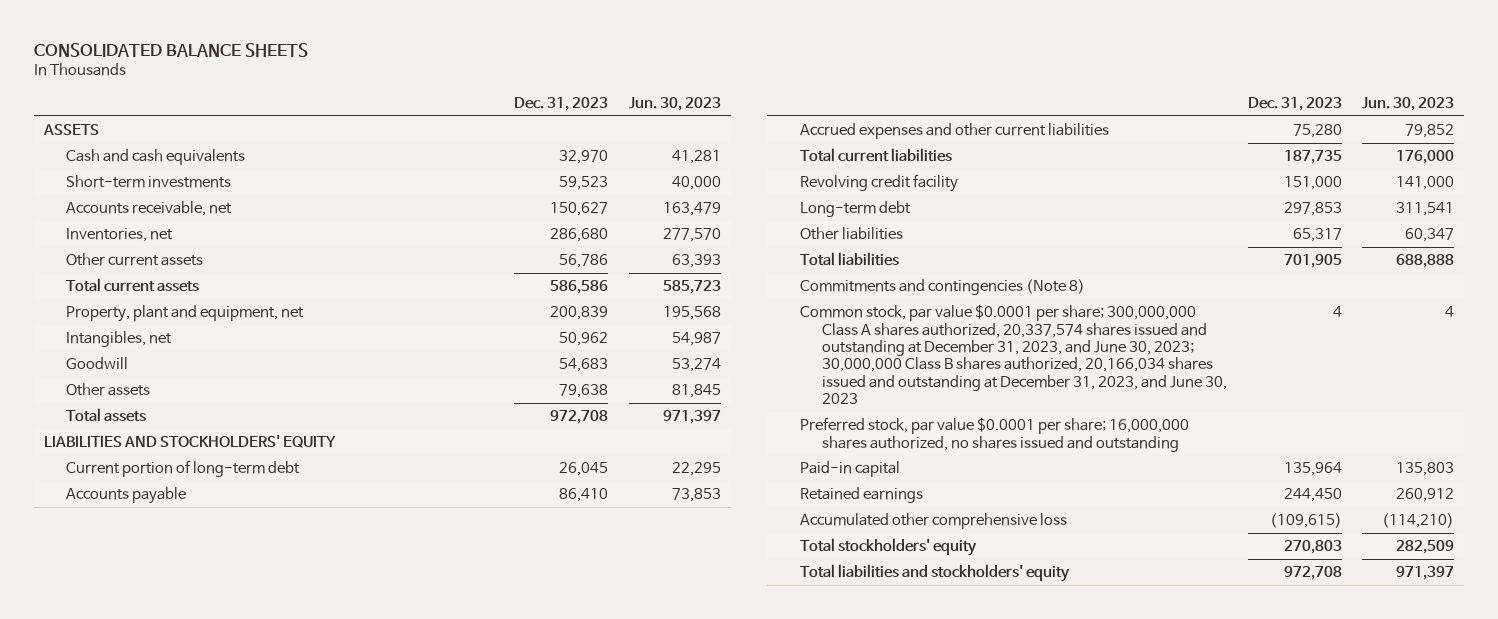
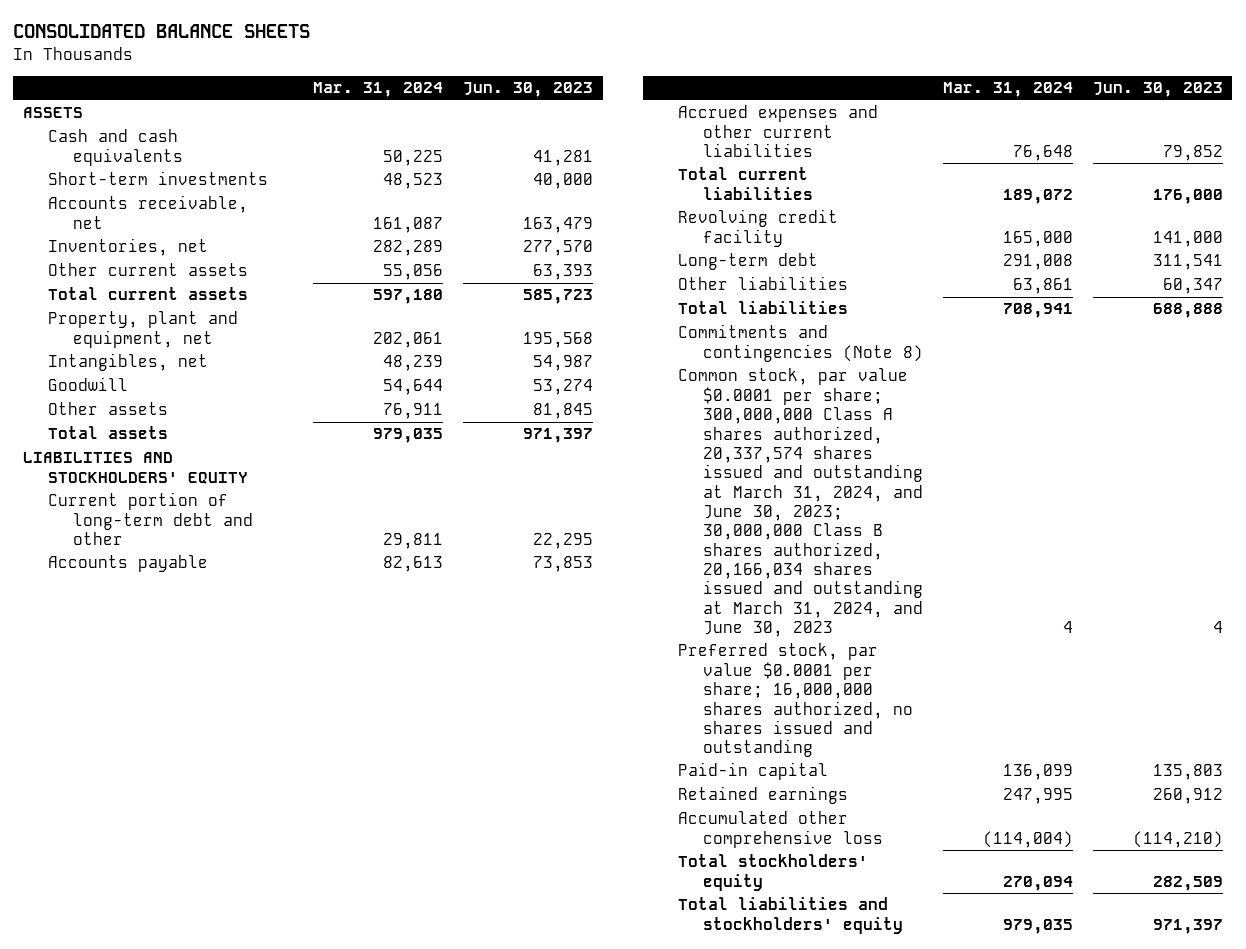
- | Dec. 31, 2023 | Jun. 30, 2023
+ | Mar. 31, 2024 | Jun. 30, 2023
- Current portion of long-term debt | 26,045 | 22,295
+ Current portion of long-term debt and other | 29,811 | 22,295
- Common stock, par value $0.0001 per share; 300,000,000 Class A shares authorized, 20,337,574 shares issued and outstanding at December 31, 2023, and June 30, 2023; 30,000,000 Class B shares authorized, 20,166,034 shares issued and outstanding at December 31, 2023, and June 30, 2023 | 4 | 4
+ Common stock, par value $0.0001 per share; 300,000,000 Class A shares authorized, 20,337,574 shares issued and outstanding at March 31, 2024, and June 30, 2023; 30,000,000 Class B shares authorized, 20,166,034 shares issued and outstanding at March 31, 2024, and June 30, 2023 | 4 | 4

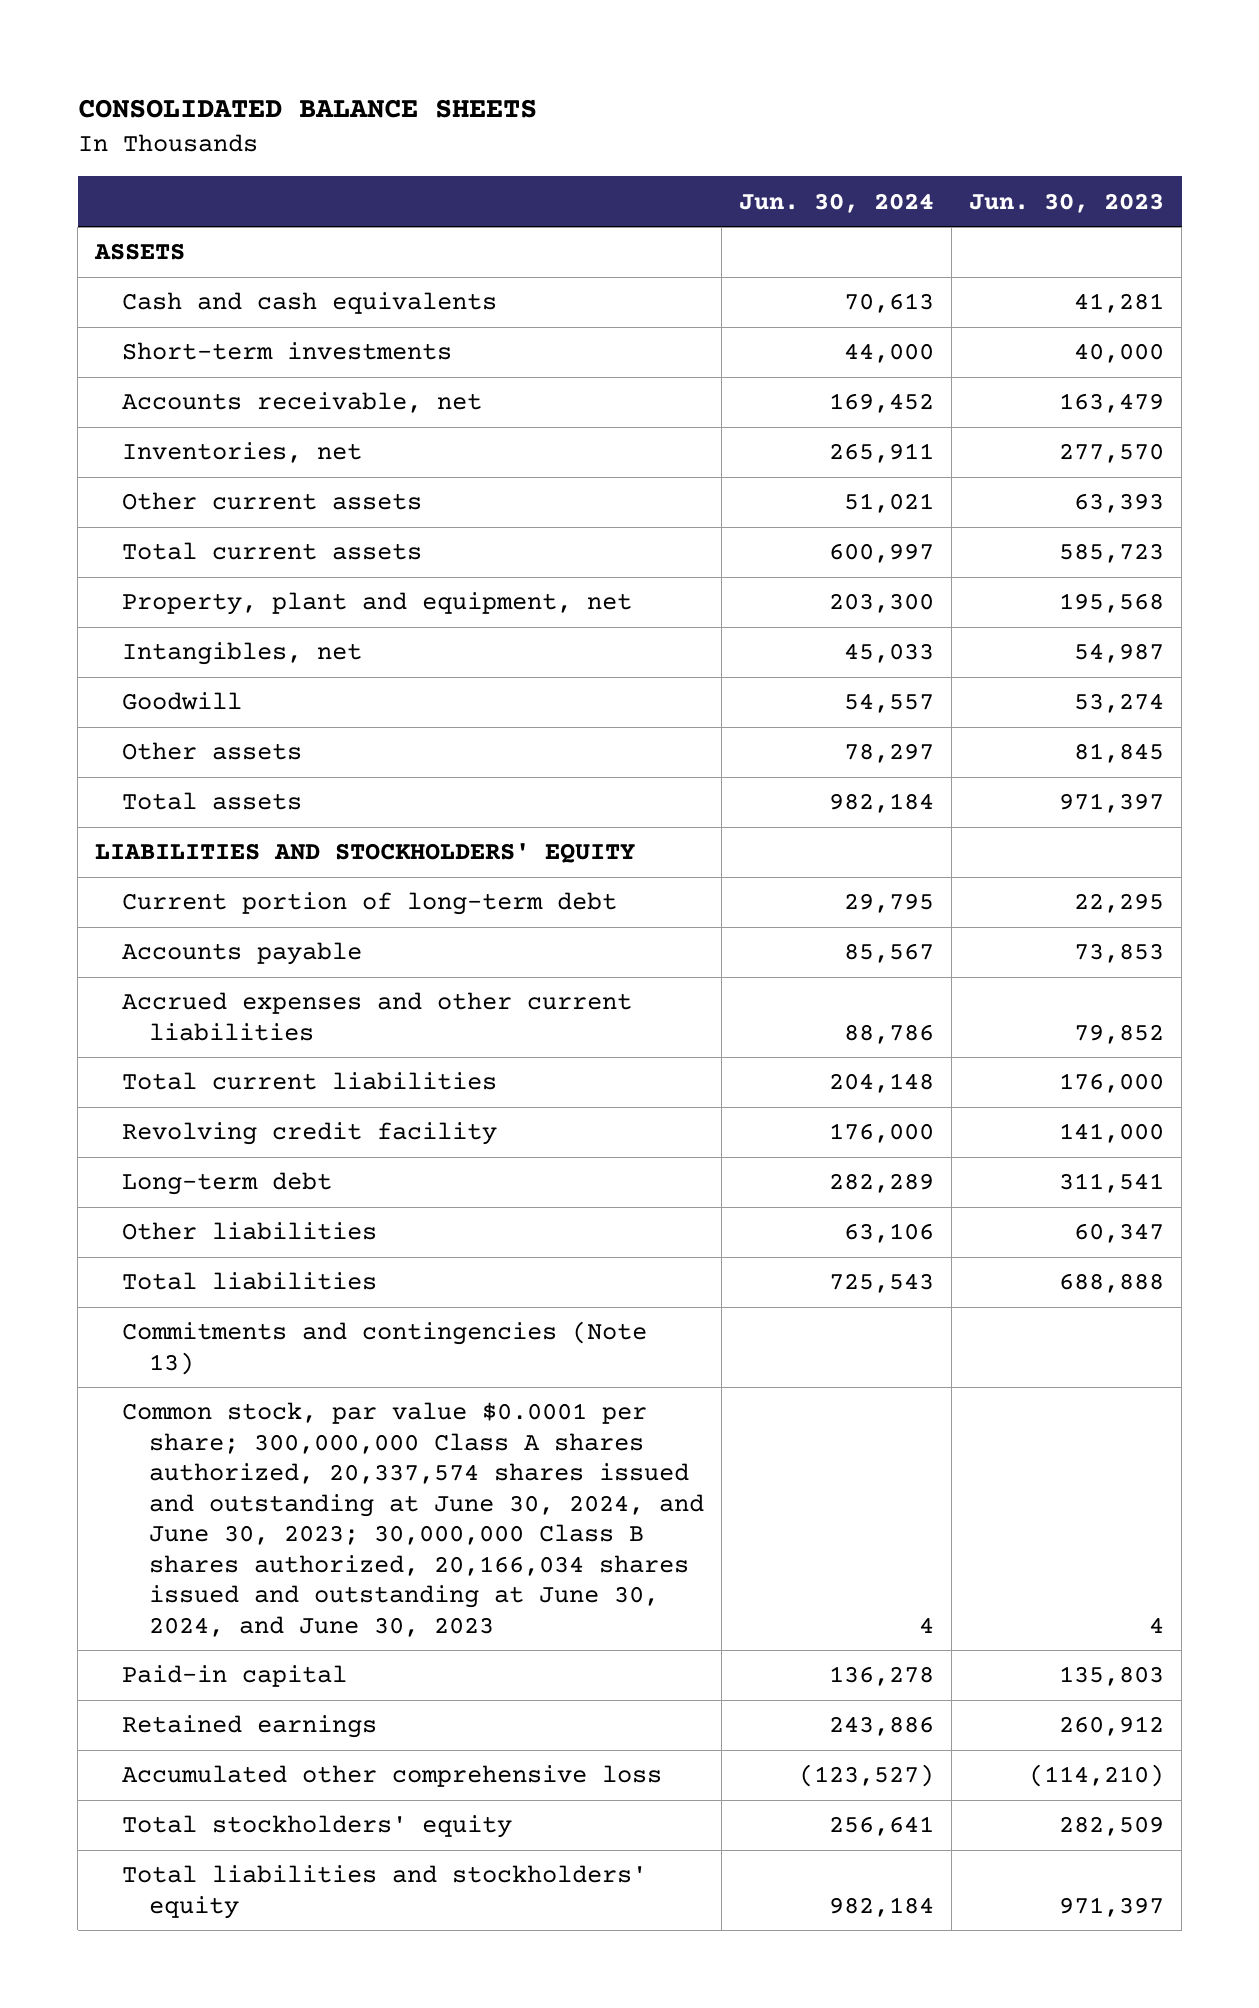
- | Mar. 31, 2024 | Jun. 30, 2023
+ | Jun. 30, 2024 | Jun. 30, 2023
- Current portion of long-term debt and other | 29,811 | 22,295
+ Current portion of long-term debt | 29,795 | 22,295
- Commitments and contingencies (Note 8)
- Common stock, par value $0.0001 per share; 300,000,000 Class A shares authorized, 20,337,574 shares issued and outstanding at March 31, 2024, and June 30, 2023; 30,000,000 Class B shares authorized, 20,166,034 shares issued and outstanding at March 31, 2024, and June 30, 2023 | 4 | 4
- Preferred stock, par value $0.0001 per share; 16,000,000 shares authorized, no shares issued and outstanding
+ Commitments and contingencies (Note 13)
+ Common stock, par value $0.0001 per share; 300,000,000 Class A shares authorized, 20,337,574 shares issued and outstanding at June 30, 2024, and June 30, 2023; 30,000,000 Class B shares authorized, 20,166,034 shares issued and outstanding at June 30, 2024, and June 30, 2023 | 4 | 4

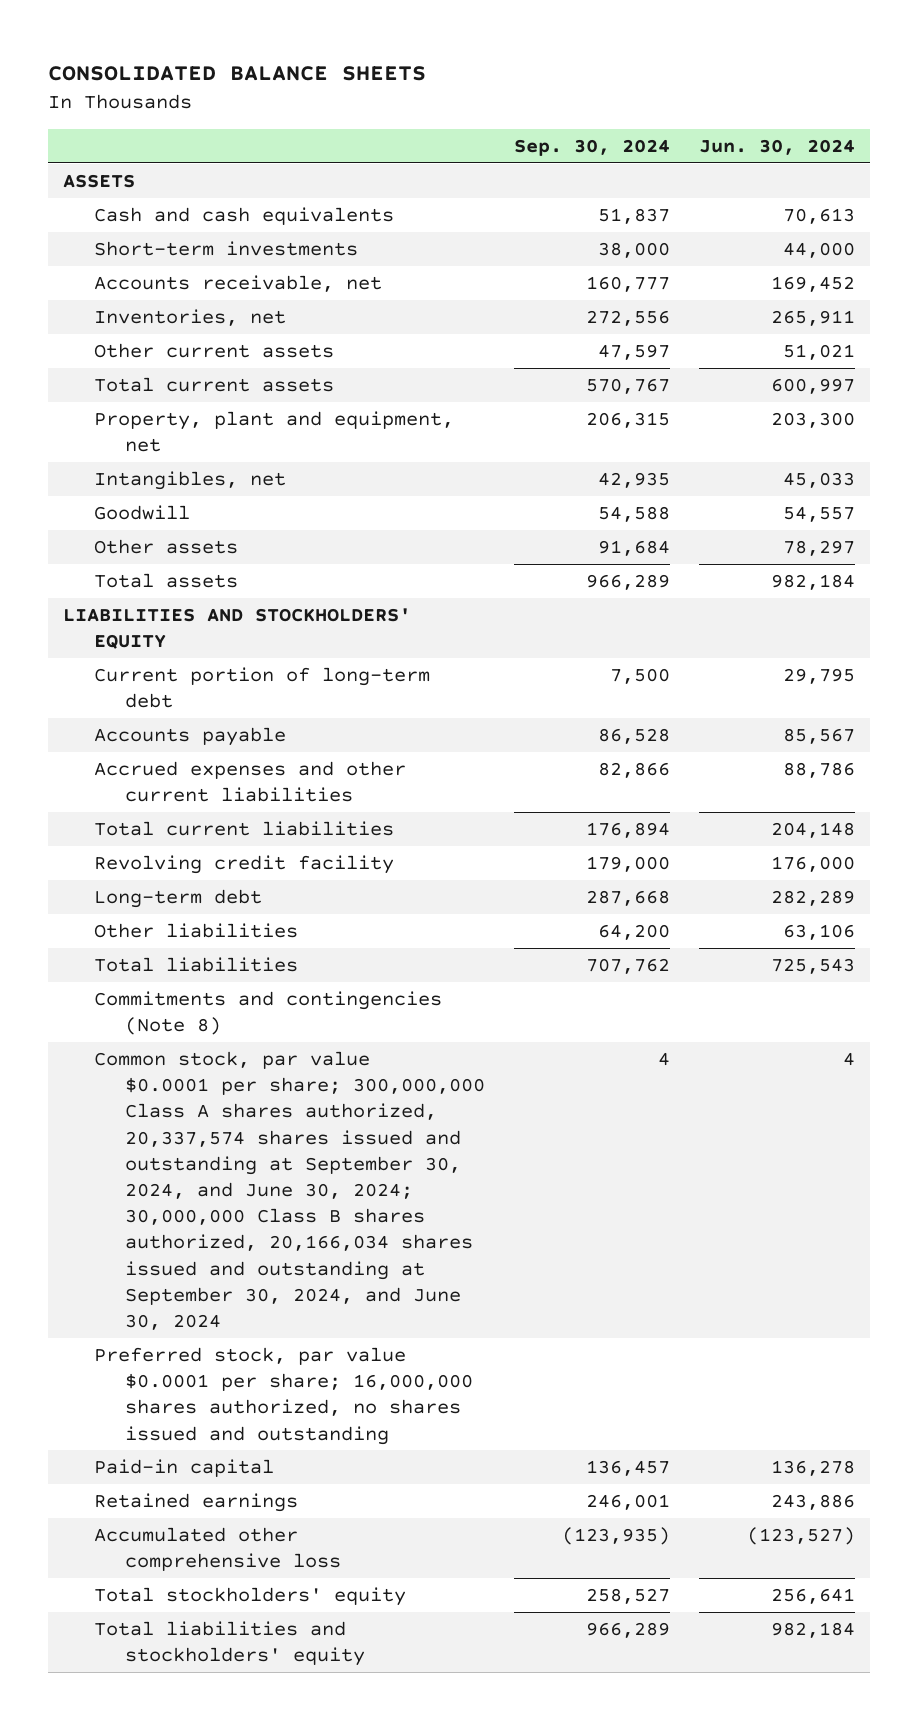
- | Jun. 30, 2024 | Jun. 30, 2023
+ | Sep. 30, 2024 | Jun. 30, 2024
- Commitments and contingencies (Note 13)
- Common stock, par value $0.0001 per share; 300,000,000 Class A shares authorized, 20,337,574 shares issued and outstanding at June 30, 2024, and June 30, 2023; 30,000,000 Class B shares authorized, 20,166,034 shares issued and outstanding at June 30, 2024, and June 30, 2023 | 4 | 4
+ Commitments and contingencies (Note 8)
+ Common stock, par value $0.0001 per share; 300,000,000 Class A shares authorized, 20,337,574 shares issued and outstanding at September 30, 2024, and June 30, 2024; 30,000,000 Class B shares authorized, 20,166,034 shares issued and outstanding at September 30, 2024, and June 30, 2024 | 4 | 4
+ Preferred stock, par value $0.0001 per share; 16,000,000 shares authorized, no shares issued and outstanding

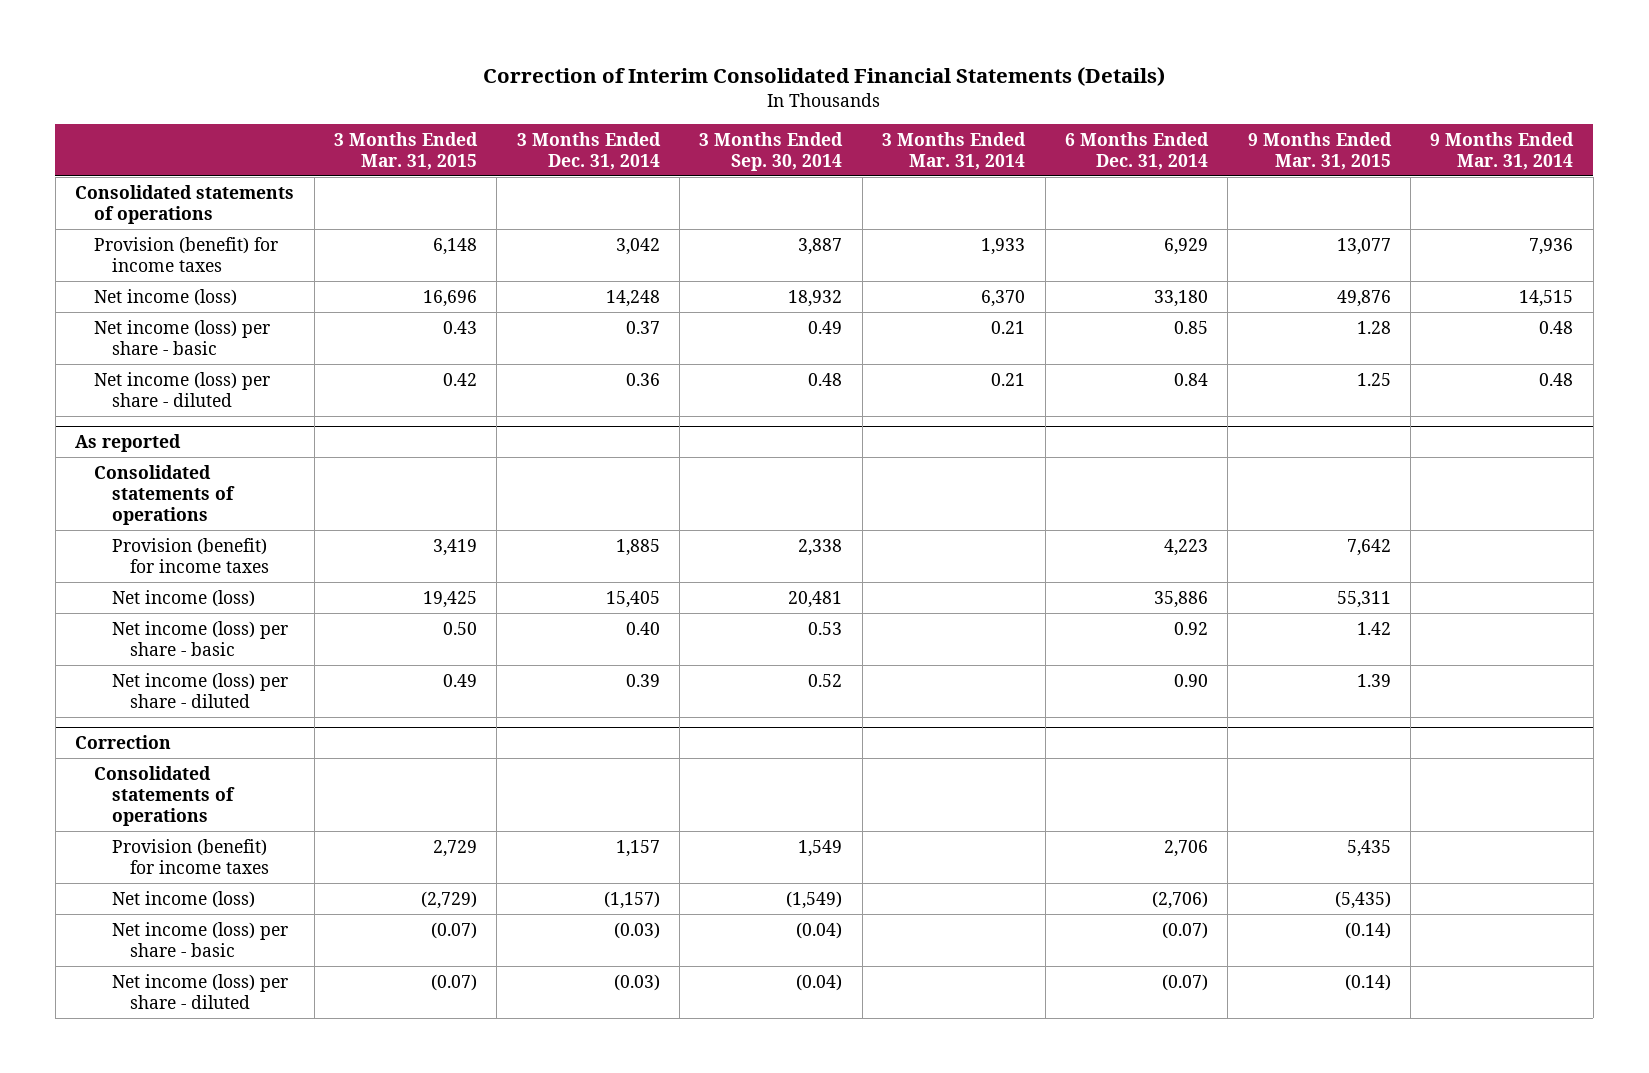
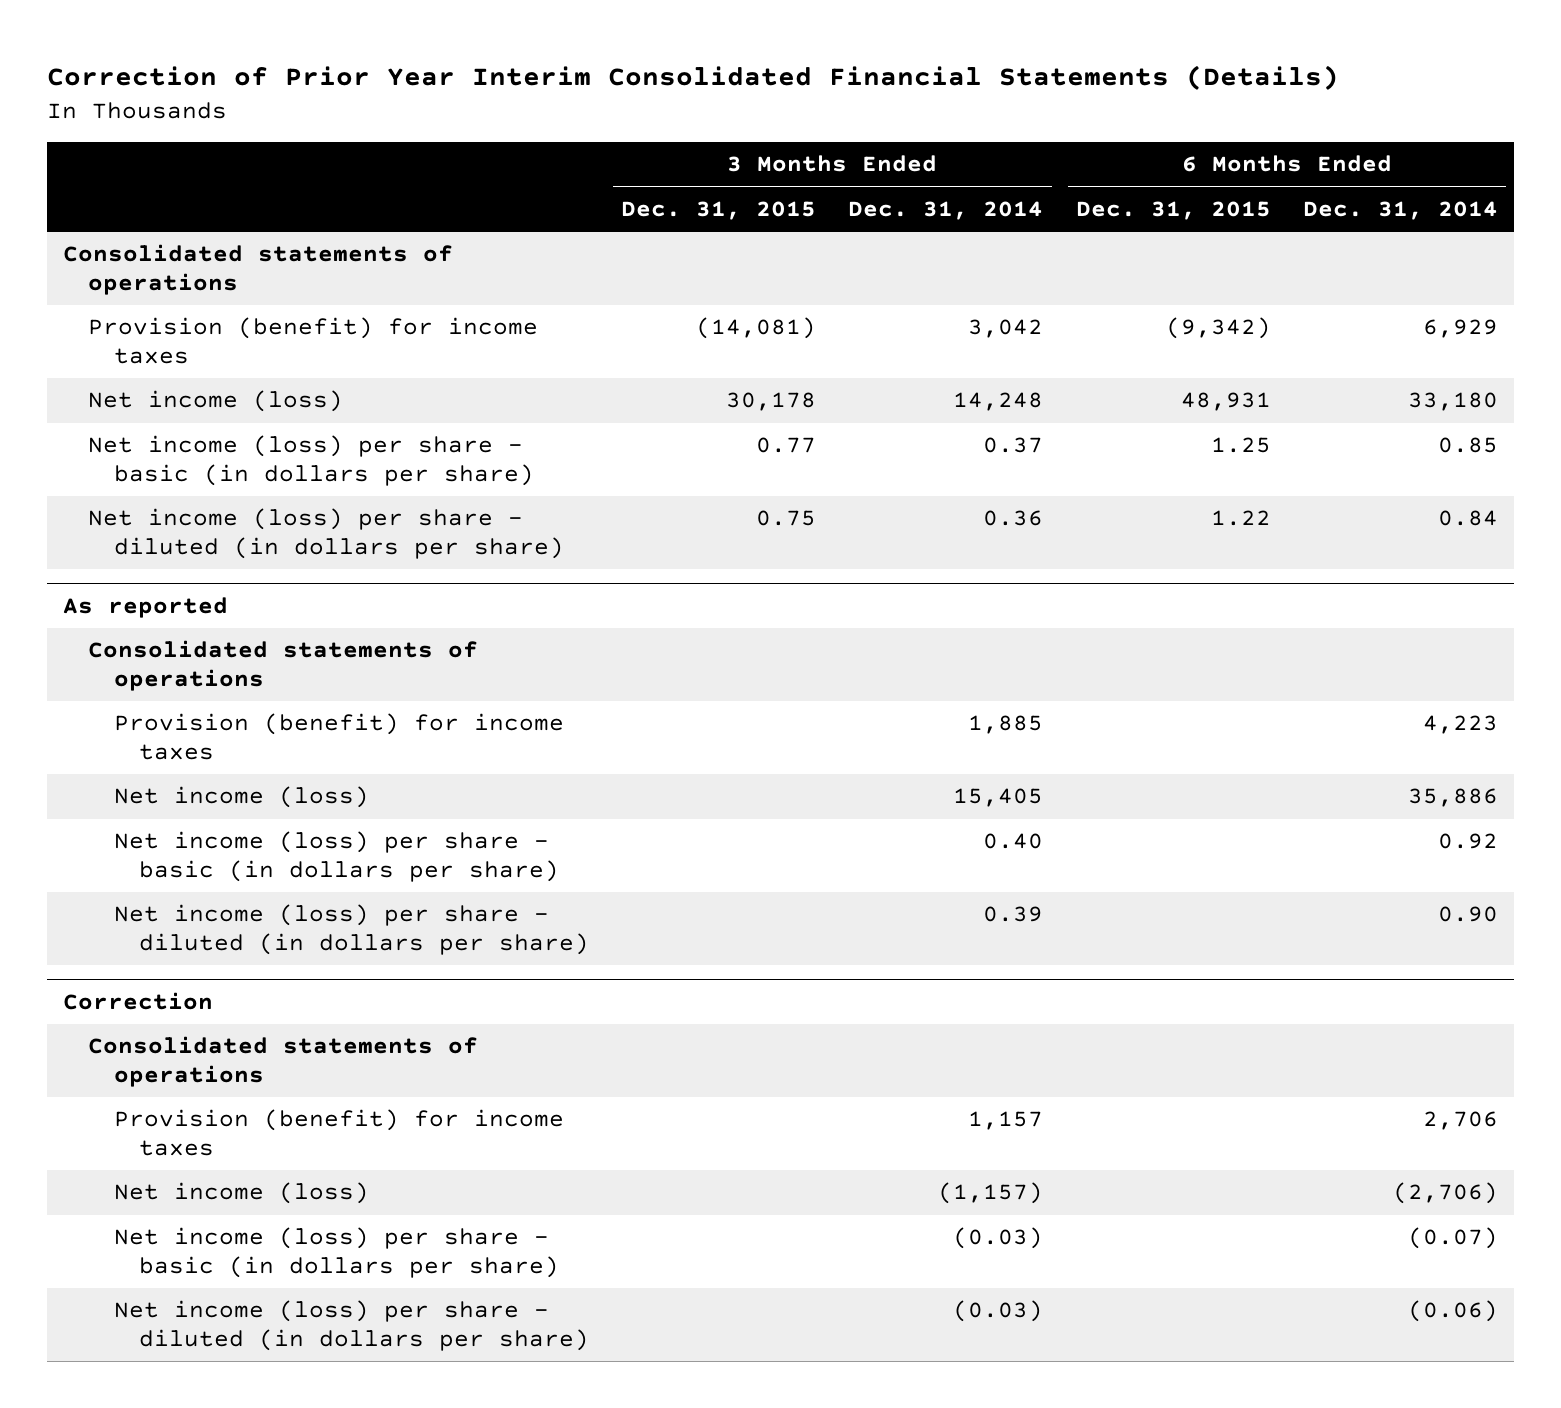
- Correction of Interim Consolidated Financial Statements (Details)
+ Correction of Prior Year Interim Consolidated Financial Statements (Details)
- | 3 Months Ended Mar. 31, 2015 | 3 Months Ended Dec. 31, 2014 | 3 Months Ended Sep. 30, 2014 | 3 Months Ended Mar. 31, 2014 | 6 Months Ended Dec. 31, 2014 | 9 Months Ended Mar. 31, 2015 | 9 Months Ended Mar. 31, 2014
+ | 3 Months Ended Dec. 31, 2015 | 3 Months Ended Dec. 31, 2014 | 6 Months Ended Dec. 31, 2015 | 6 Months Ended Dec. 31, 2014
- Net income (loss) per share - basic | 0.43 | 0.37 | 0.49 | 0.21 | 0.85 | 1.28 | 0.48
- Net income (loss) per share - diluted | 0.42 | 0.36 | 0.48 | 0.21 | 0.84 | 1.25 | 0.48
+ Net income (loss) per share - basic (in dollars per share) | 0.77 | 0.37 | 1.25 | 0.85
+ Net income (loss) per share - diluted (in dollars per share) | 0.75 | 0.36 | 1.22 | 0.84
@ As reported
- Net income (loss) per share - basic | 0.50 | 0.40 | 0.53 | | 0.92 | 1.42 |
- Net income (loss) per share - diluted | 0.49 | 0.39 | 0.52 | | 0.90 | 1.39 |
+ Net income (loss) per share - basic (in dollars per share) | | 0.40 | | 0.92
+ Net income (loss) per share - diluted (in dollars per share) | | 0.39 | | 0.90
@ Correction
- Net income (loss) per share - basic | (0.07) | (0.03) | (0.04) | | (0.07) | (0.14) |
- Net income (loss) per share - diluted | (0.07) | (0.03) | (0.04) | | (0.07) | (0.14) |
+ Net income (loss) per share - basic (in dollars per share) | | (0.03) | | (0.07)
+ Net income (loss) per share - diluted (in dollars per share) | | (0.03) | | (0.06)

